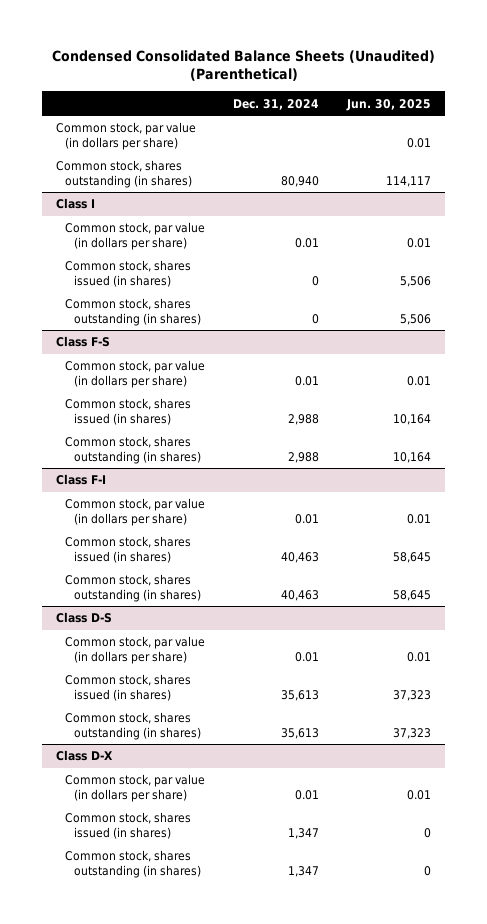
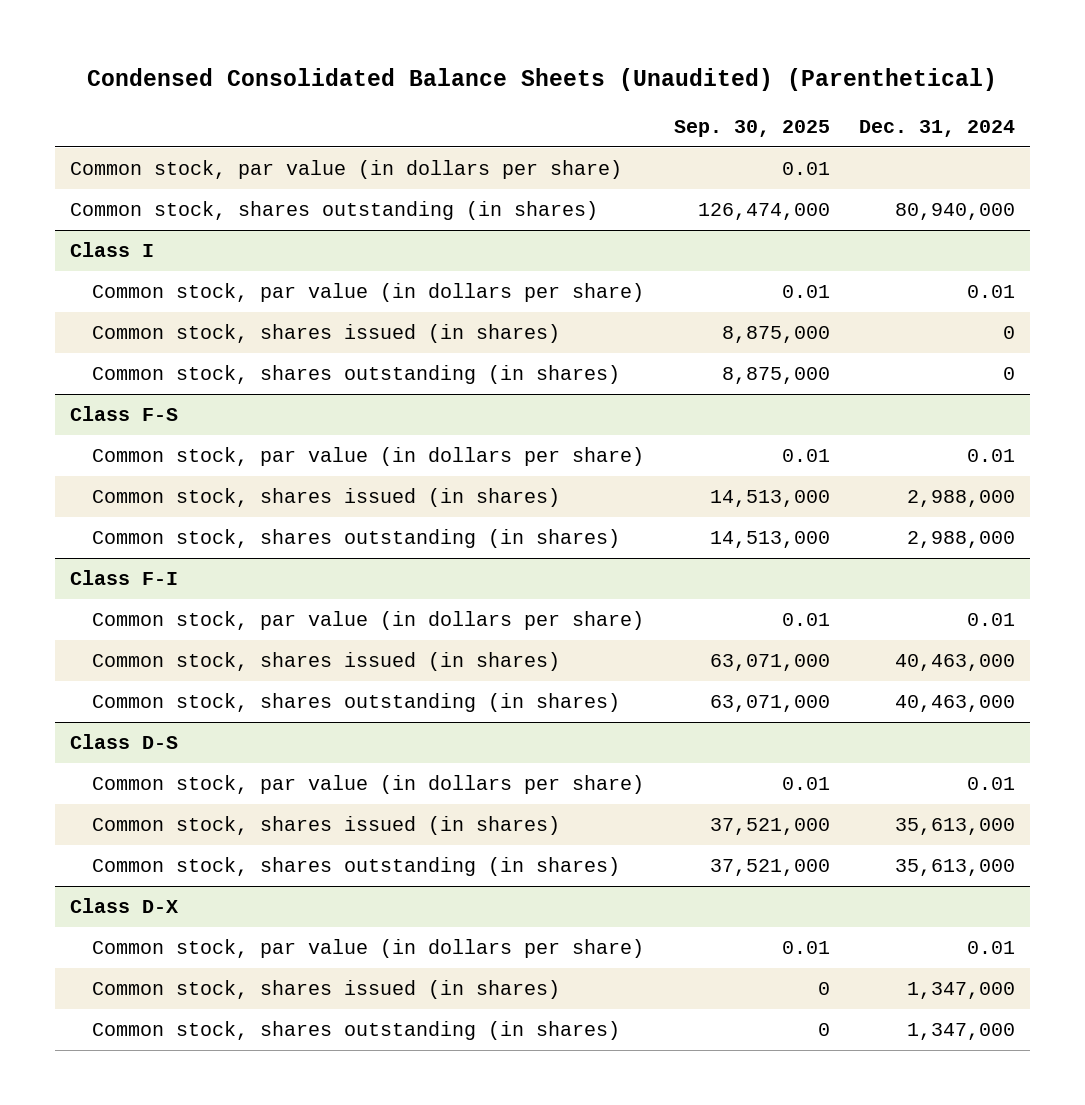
- | Dec. 31, 2024 | Jun. 30, 2025
+ | Sep. 30, 2025 | Dec. 31, 2024
- Common stock, shares outstanding (in shares) | 80,940 | 114,117
+ Common stock, shares outstanding (in shares) | 126,474,000 | 80,940,000
@ Class F-S
- Common stock, shares issued (in shares) | 2,988 | 10,164
- Common stock, shares outstanding (in shares) | 2,988 | 10,164
+ Common stock, shares issued (in shares) | 14,513,000 | 2,988,000
+ Common stock, shares outstanding (in shares) | 14,513,000 | 2,988,000
@ Class F-I
- Common stock, shares issued (in shares) | 40,463 | 58,645
- Common stock, shares outstanding (in shares) | 40,463 | 58,645
+ Common stock, shares issued (in shares) | 63,071,000 | 40,463,000
+ Common stock, shares outstanding (in shares) | 63,071,000 | 40,463,000
@ Class D-S
- Common stock, shares issued (in shares) | 35,613 | 37,323
- Common stock, shares outstanding (in shares) | 35,613 | 37,323
+ Common stock, shares issued (in shares) | 37,521,000 | 35,613,000
+ Common stock, shares outstanding (in shares) | 37,521,000 | 35,613,000
@ Class D-X
- Common stock, shares issued (in shares) | 1,347 | 0
- Common stock, shares outstanding (in shares) | 1,347 | 0
+ Common stock, shares issued (in shares) | 0 | 1,347,000
+ Common stock, shares outstanding (in shares) | 0 | 1,347,000

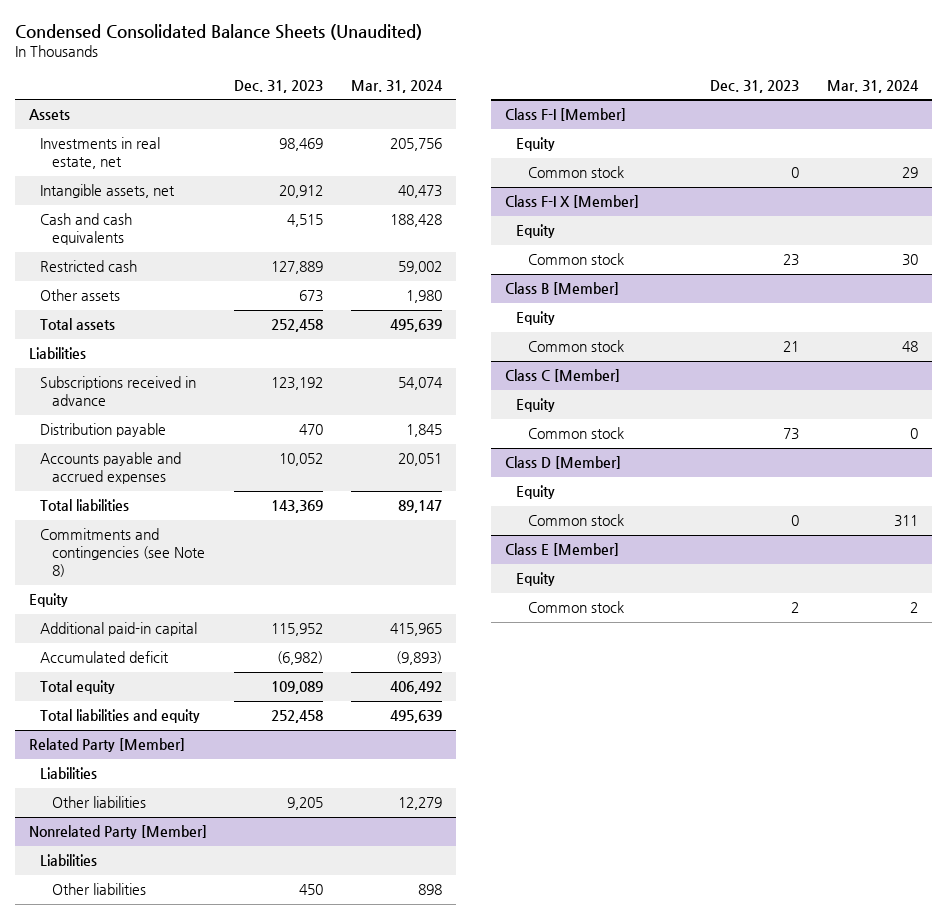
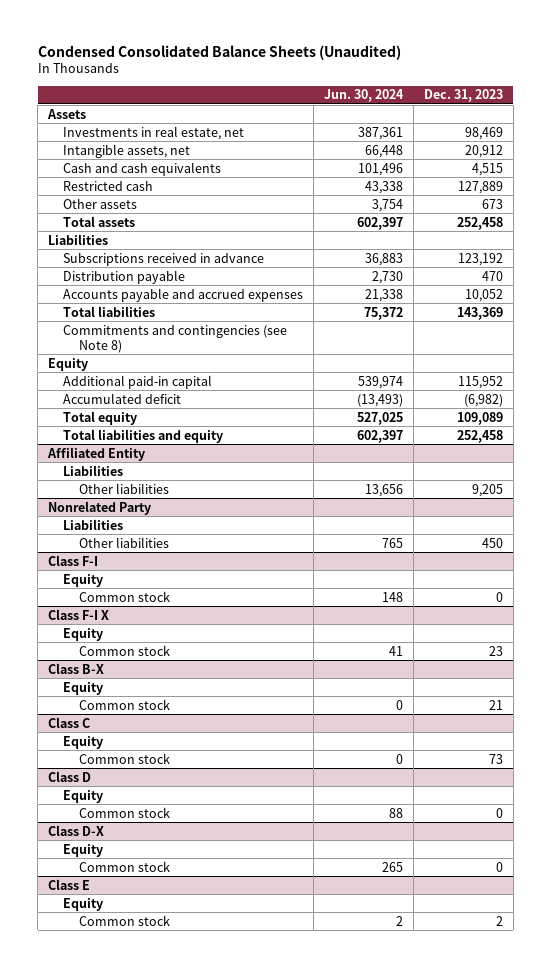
- | Dec. 31, 2023 | Mar. 31, 2024
+ | Jun. 30, 2024 | Dec. 31, 2023
- Related Party [Member]
+ Affiliated Entity
- Nonrelated Party [Member]
+ Nonrelated Party
- Class F-I [Member]
+ Class F-I
- Class F-I X [Member]
+ Class F-I X
- Class B [Member]
+ Class B-X
- Class C [Member]
+ Class C
- Class D [Member]
+ Class D
- Class E [Member]
+ Class D-X
+ Common stock | 265 | 0
+ Class E
+ Equity

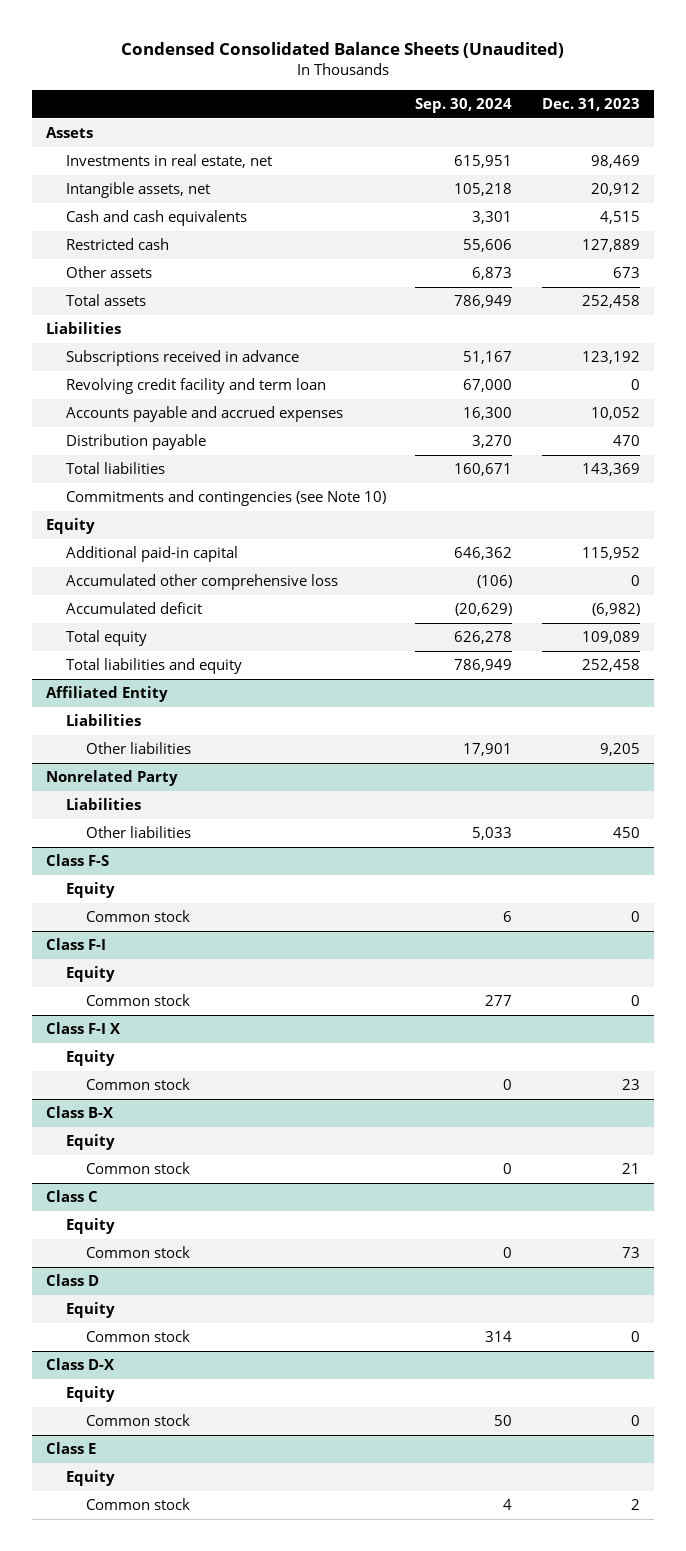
- | Jun. 30, 2024 | Dec. 31, 2023
+ | Sep. 30, 2024 | Dec. 31, 2023
+ Revolving credit facility and term loan | 67,000 | 0
moved down: Distribution payable | 3,270 | 470
- Commitments and contingencies (see Note 8)
+ Commitments and contingencies (see Note 10)
+ Accumulated other comprehensive loss | (106) | 0
+ Class F-S
+ Equity
+ Common stock | 6 | 0

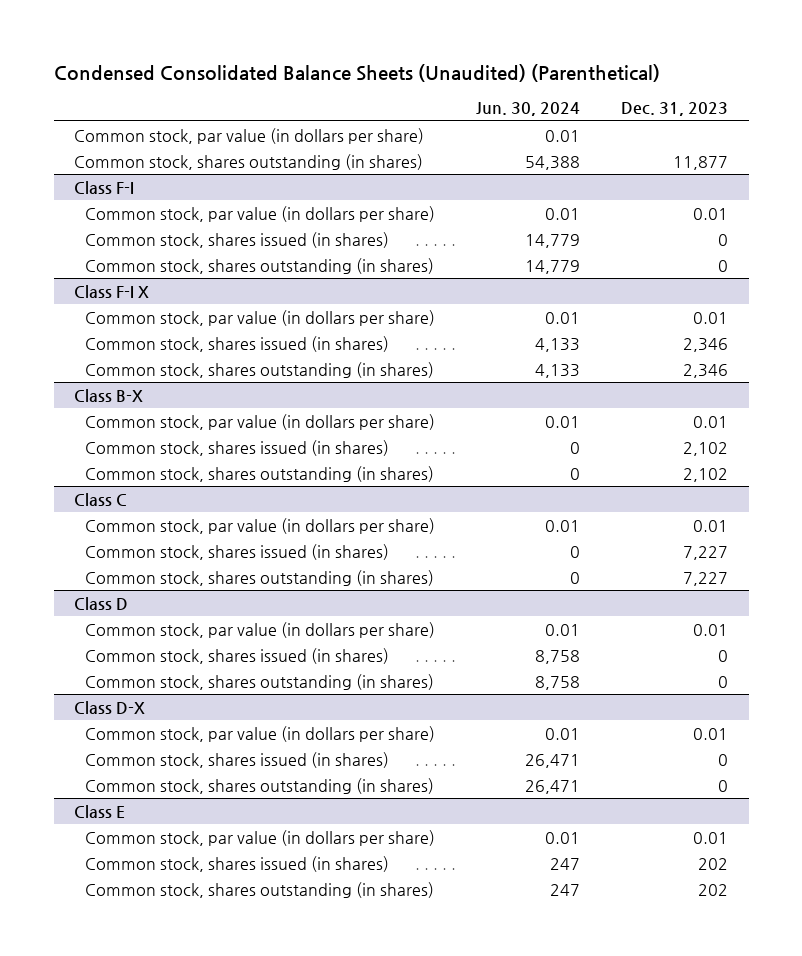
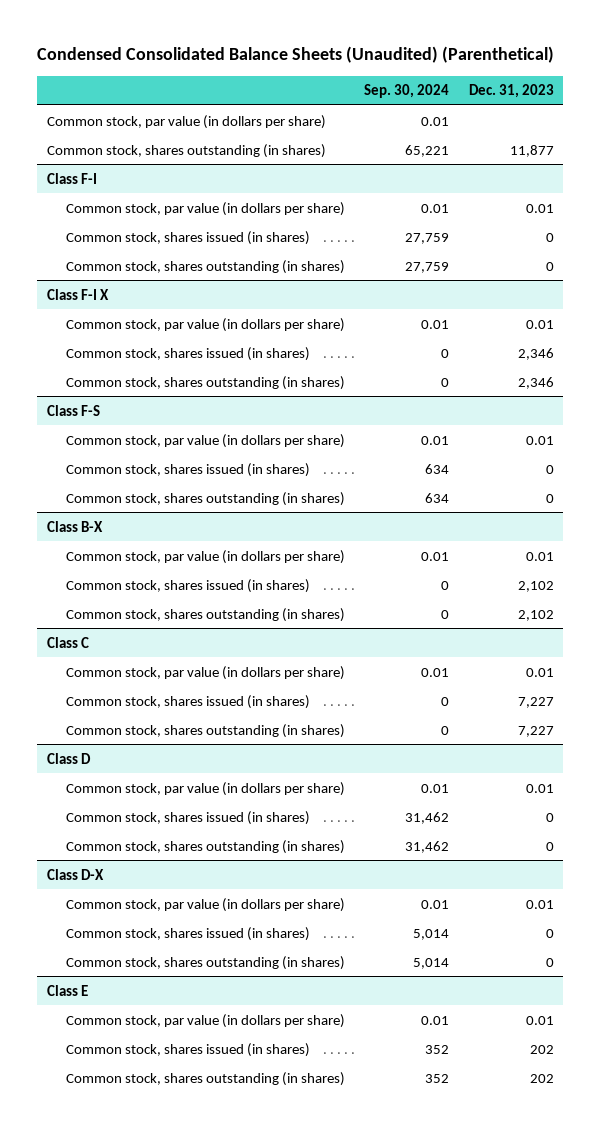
- | Jun. 30, 2024 | Dec. 31, 2023
+ | Sep. 30, 2024 | Dec. 31, 2023
+ Class F-S
+ Common stock, par value (in dollars per share) | 0.01 | 0.01
+ Common stock, shares issued (in shares) | 634 | 0
+ Common stock, shares outstanding (in shares) | 634 | 0

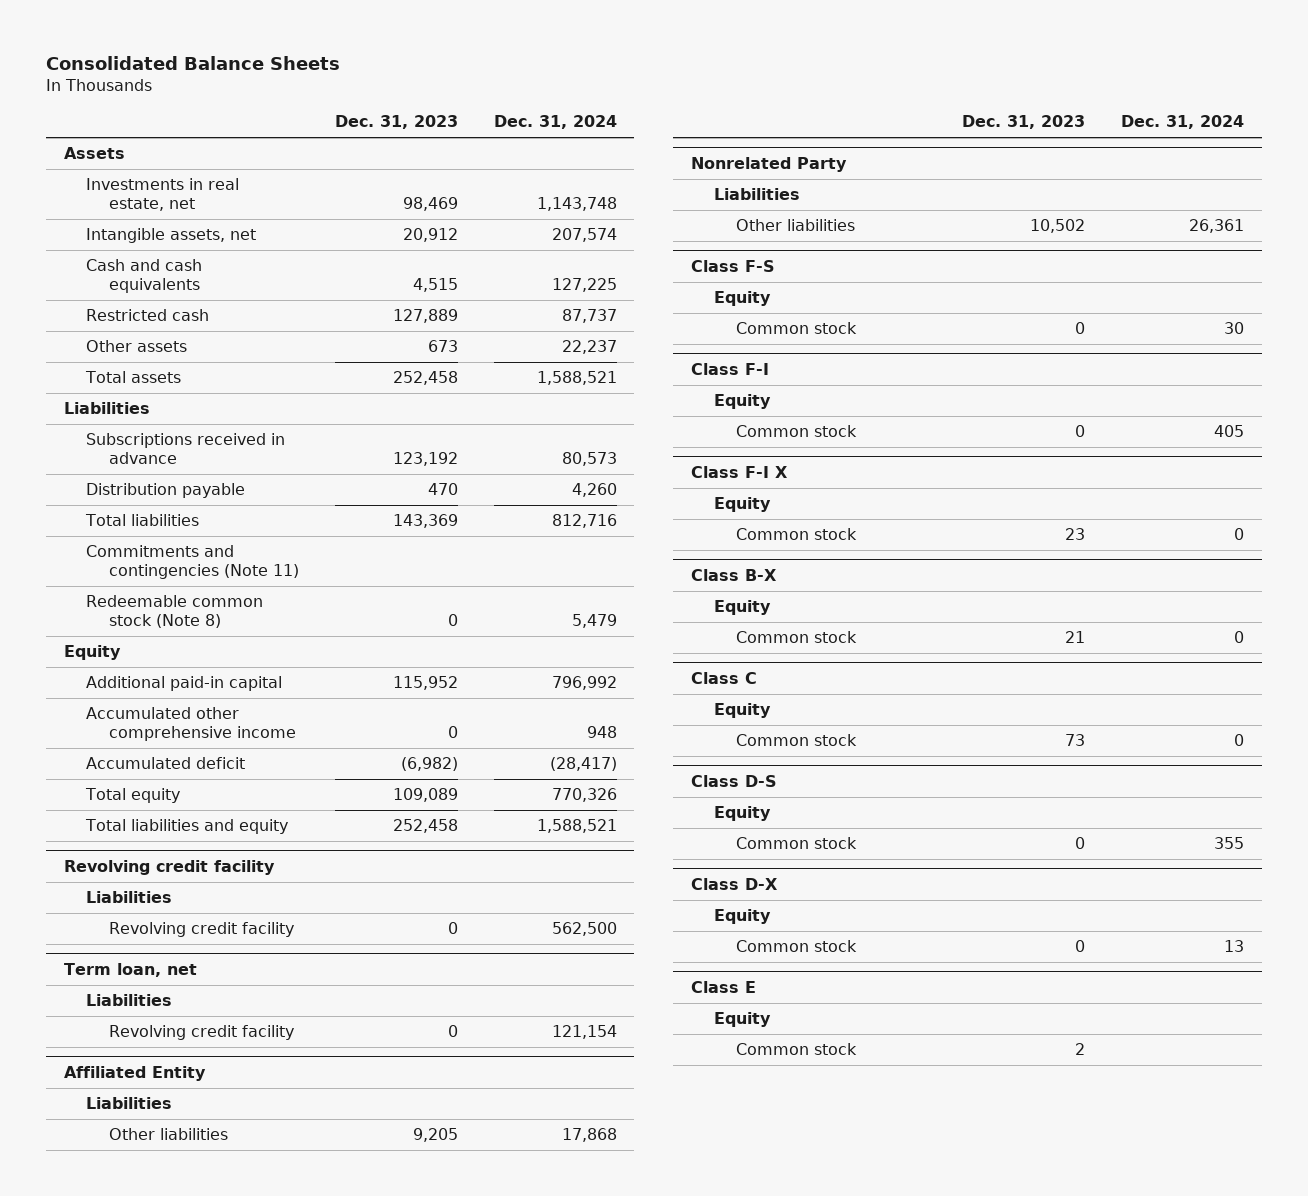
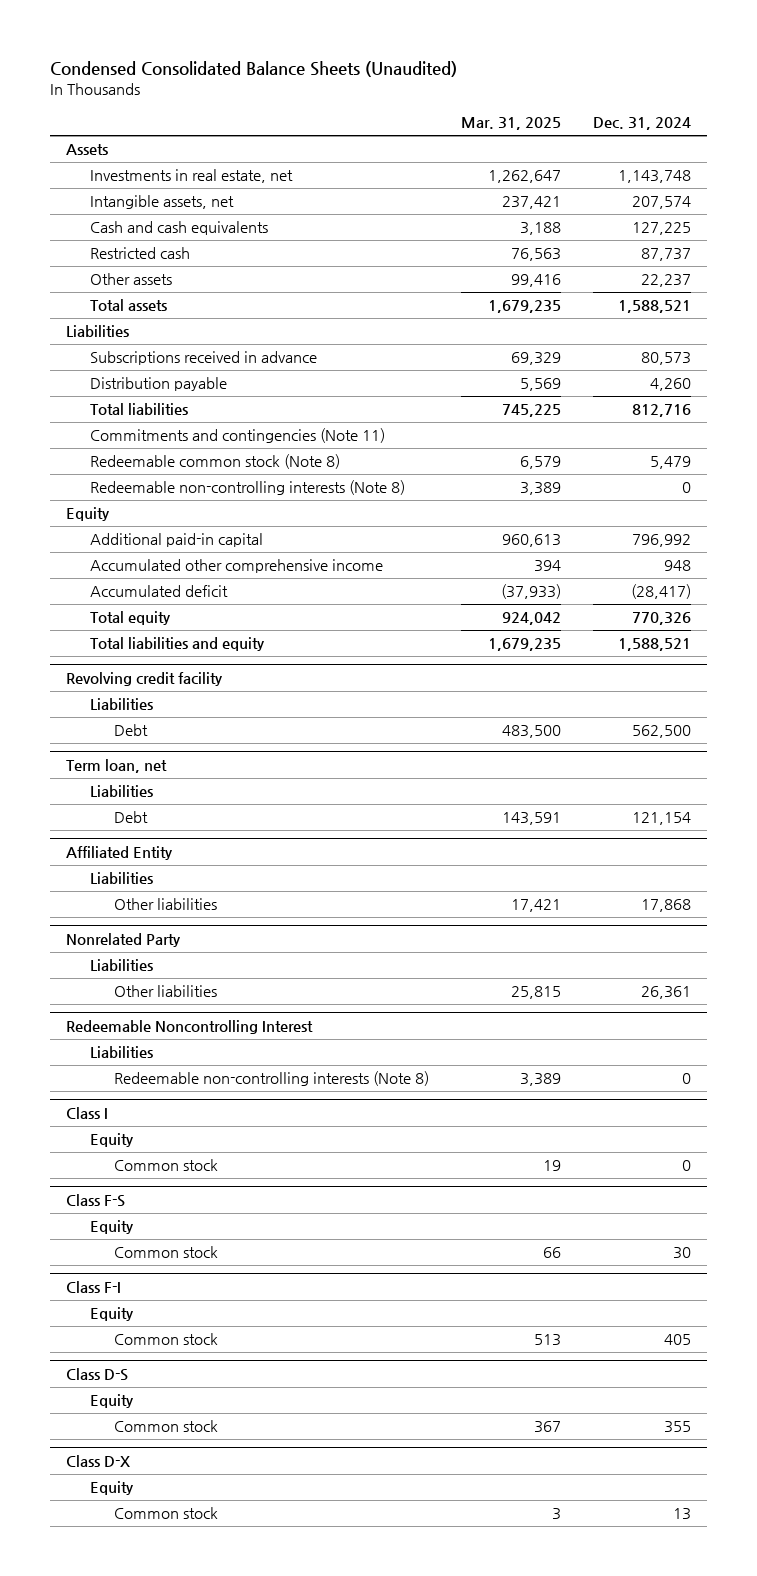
- Consolidated Balance Sheets
+ Condensed Consolidated Balance Sheets (Unaudited)
- | Dec. 31, 2023 | Dec. 31, 2024
+ | Mar. 31, 2025 | Dec. 31, 2024
+ Redeemable non-controlling interests (Note 8) | 3,389 | 0
@ Revolving credit facility
- Revolving credit facility | 0 | 562,500
+ Debt | 483,500 | 562,500
@ Term loan, net
- Revolving credit facility | 0 | 121,154
+ Debt | 143,591 | 121,154
+ Redeemable Noncontrolling Interest
+ Liabilities
+ Redeemable non-controlling interests (Note 8) | 3,389 | 0
+ Class I
+ Equity
+ Common stock | 19 | 0
- Class F-I X
- Equity
- Common stock | 23 | 0
- Class B-X
- Equity
- Common stock | 21 | 0
- Class C
- Equity
- Common stock | 73 | 0
- Class E
- Equity
- Common stock | 2 |

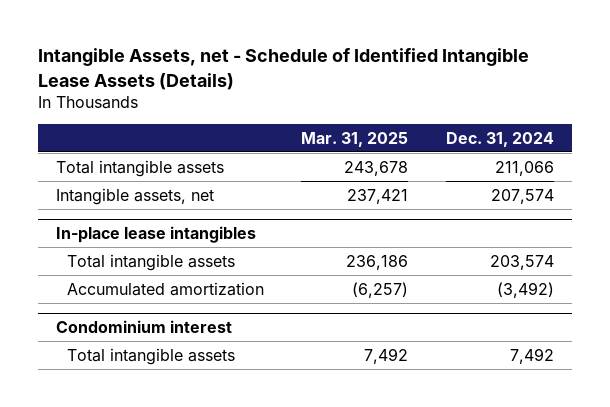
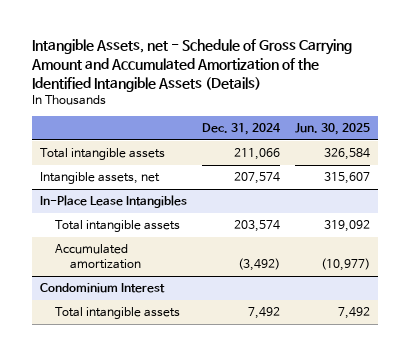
- Intangible Assets, net - Schedule of Identified Intangible Lease Assets (Details)
+ Intangible Assets, net - Schedule of Gross Carrying Amount and Accumulated Amortization of the Identified Intangible Assets (Details)
- | Mar. 31, 2025 | Dec. 31, 2024
+ | Dec. 31, 2024 | Jun. 30, 2025
- In-place lease intangibles
+ In-Place Lease Intangibles
- Condominium interest
+ Condominium Interest

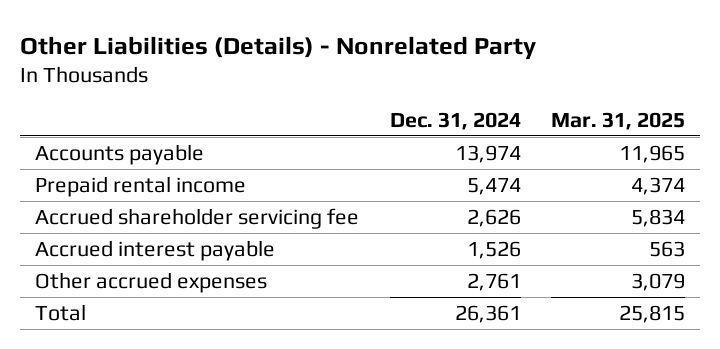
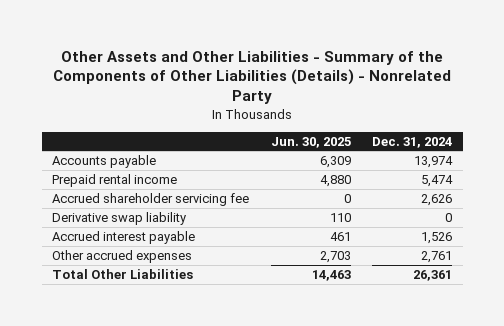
- Other Liabilities (Details) - Nonrelated Party
+ Other Assets and Other Liabilities - Summary of the Components of Other Liabilities (Details) - Nonrelated Party
- | Dec. 31, 2024 | Mar. 31, 2025
+ | Jun. 30, 2025 | Dec. 31, 2024
+ Derivative swap liability | 110 | 0
- Total | 26,361 | 25,815
+ Total Other Liabilities | 14,463 | 26,361

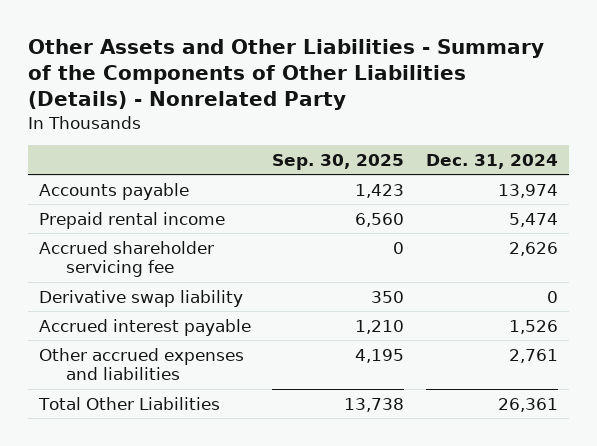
- | Jun. 30, 2025 | Dec. 31, 2024
+ | Sep. 30, 2025 | Dec. 31, 2024
- Other accrued expenses | 2,703 | 2,761
+ Other accrued expenses and liabilities | 4,195 | 2,761

